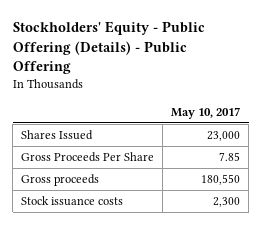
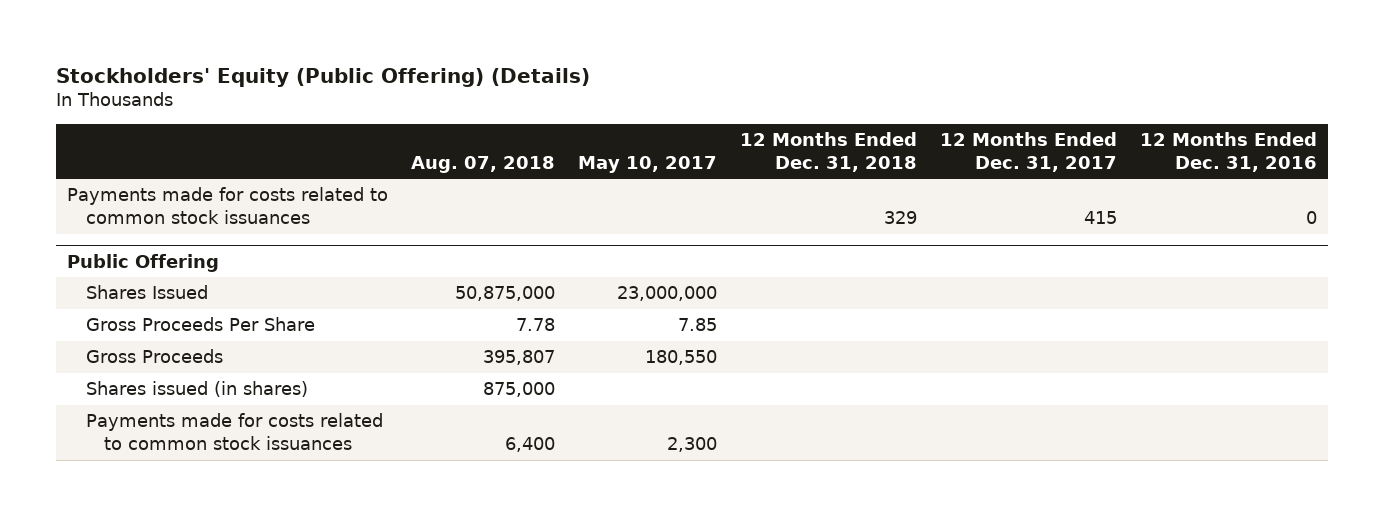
- Stockholders' Equity - Public Offering (Details) - Public Offering
+ Stockholders' Equity (Public Offering) (Details)
- | May 10, 2017
+ | Aug. 07, 2018 | May 10, 2017 | 12 Months Ended Dec. 31, 2018 | 12 Months Ended Dec. 31, 2017 | 12 Months Ended Dec. 31, 2016
- Shares Issued | 23,000
+ Payments made for costs related to common stock issuances | | | 329 | 415 | 0
+ Public Offering
+ Shares Issued | 50,875,000 | 23,000,000 | | |
- Gross proceeds | 180,550
- Stock issuance costs | 2,300
+ Gross Proceeds | 395,807 | 180,550 | | |
+ Shares issued (in shares) | 875,000 | | | |
+ Payments made for costs related to common stock issuances | 6,400 | 2,300 | | |

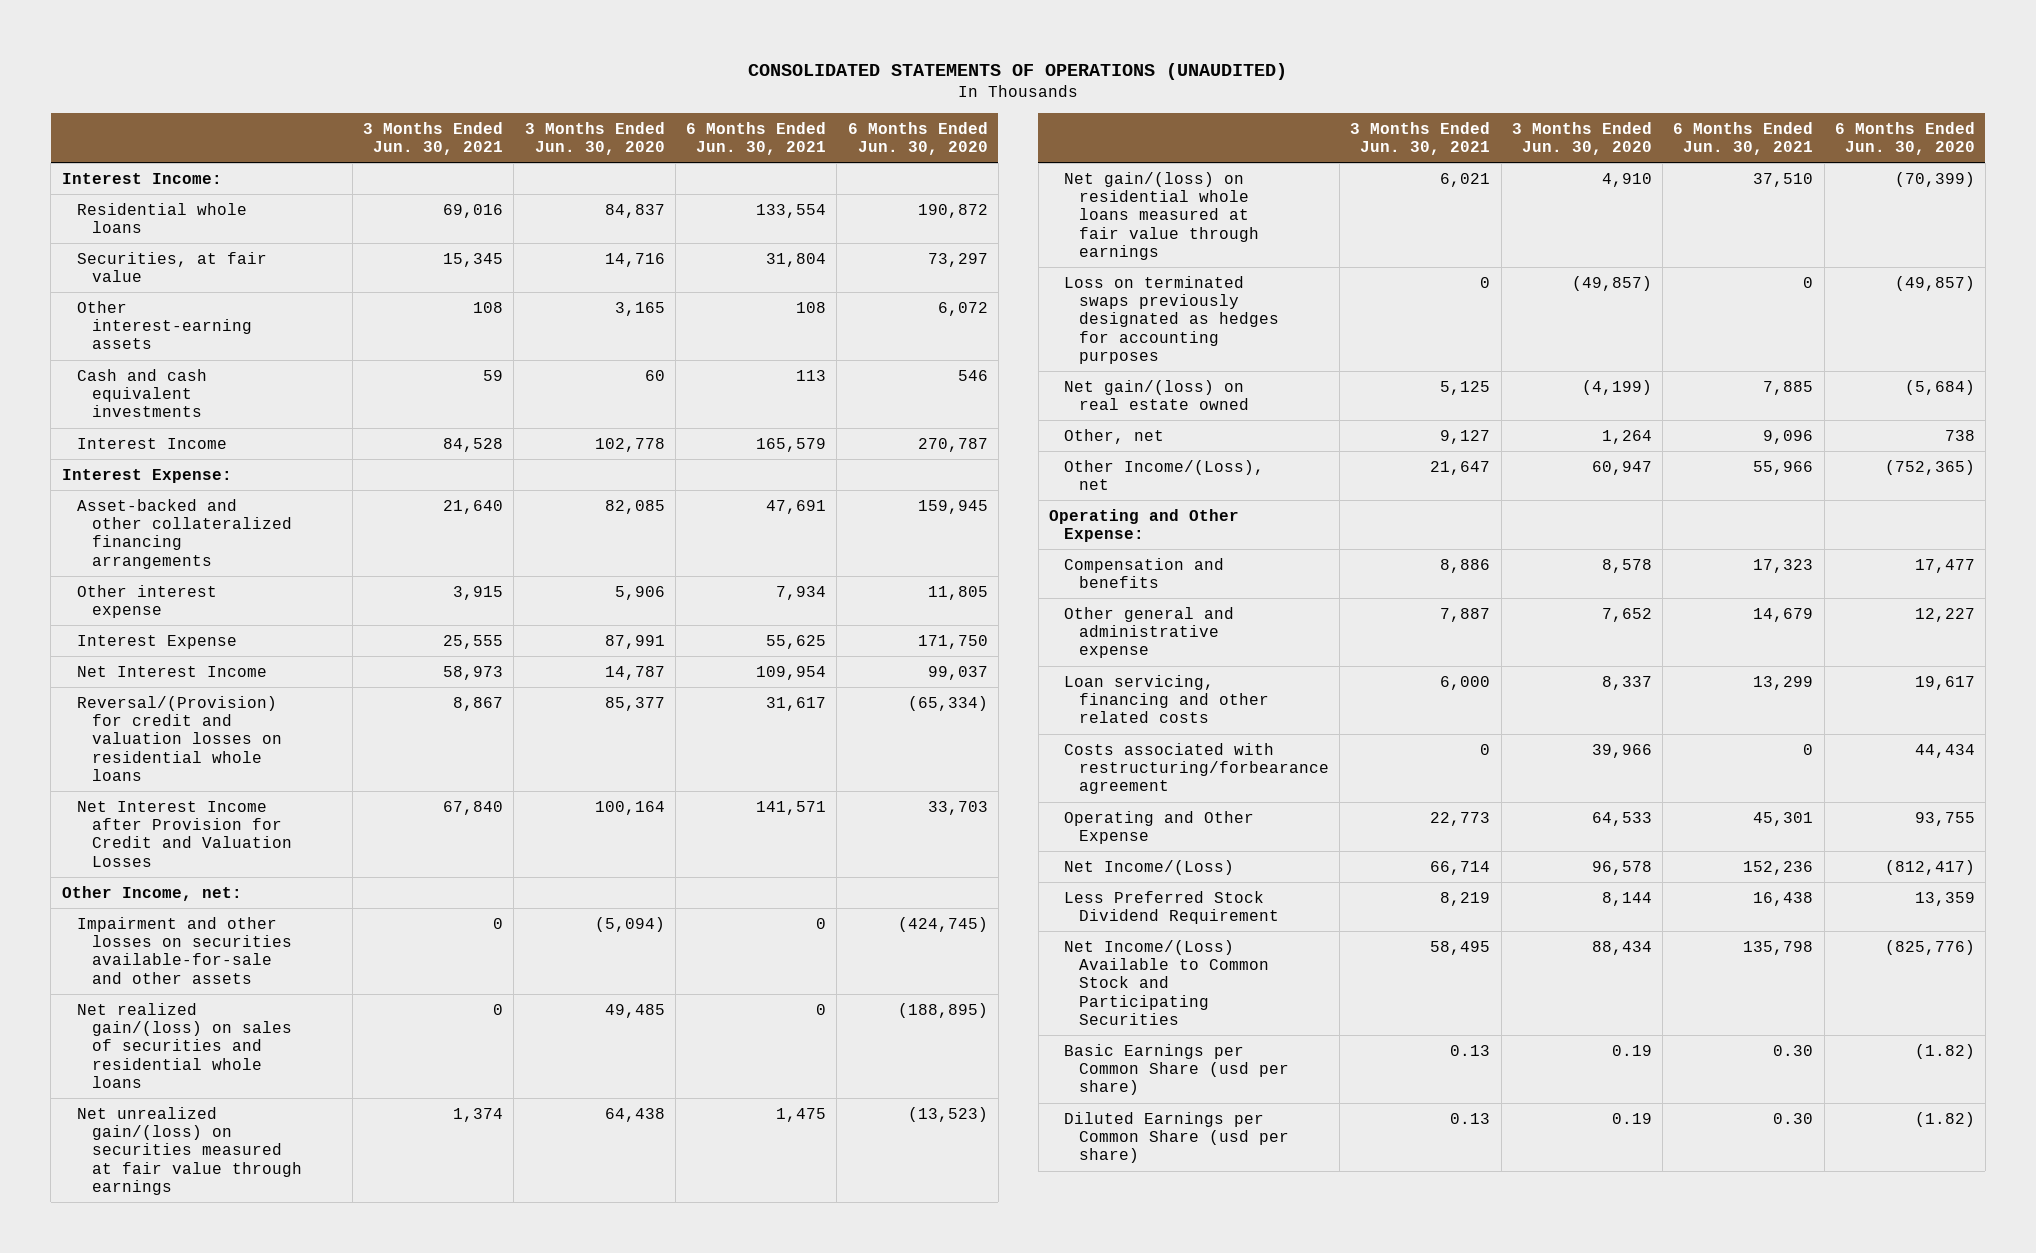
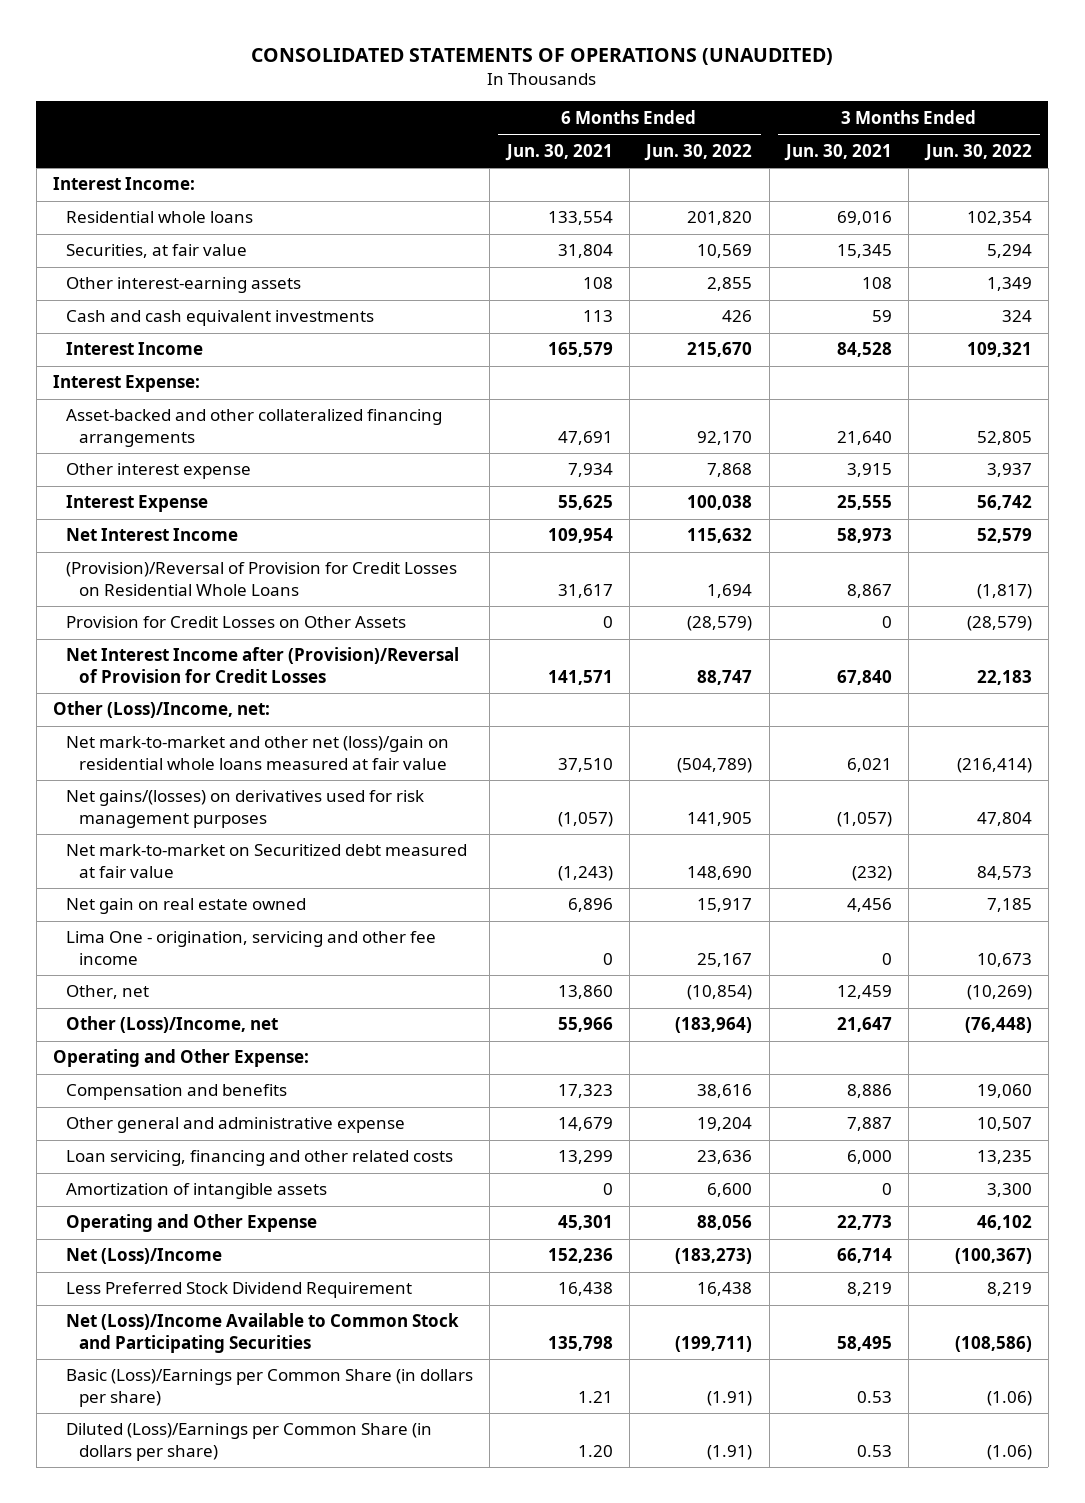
- | 3 Months Ended Jun. 30, 2021 | 3 Months Ended Jun. 30, 2020 | 6 Months Ended Jun. 30, 2021 | 6 Months Ended Jun. 30, 2020
+ | 6 Months Ended Jun. 30, 2021 | 6 Months Ended Jun. 30, 2022 | 3 Months Ended Jun. 30, 2021 | 3 Months Ended Jun. 30, 2022
- Reversal/(Provision) for credit and valuation losses on residential whole loans | 8,867 | 85,377 | 31,617 | (65,334)
- Net Interest Income after Provision for Credit and Valuation Losses | 67,840 | 100,164 | 141,571 | 33,703
- Other Income, net:
- Impairment and other losses on securities available-for-sale and other assets | 0 | (5,094) | 0 | (424,745)
- Net realized gain/(loss) on sales of securities and residential whole loans | 0 | 49,485 | 0 | (188,895)
- Net unrealized gain/(loss) on securities measured at fair value through earnings | 1,374 | 64,438 | 1,475 | (13,523)
- Net gain/(loss) on residential whole loans measured at fair value through earnings | 6,021 | 4,910 | 37,510 | (70,399)
- Loss on terminated swaps previously designated as hedges for accounting purposes | 0 | (49,857) | 0 | (49,857)
- Net gain/(loss) on real estate owned | 5,125 | (4,199) | 7,885 | (5,684)
- Other, net | 9,127 | 1,264 | 9,096 | 738
- Other Income/(Loss), net | 21,647 | 60,947 | 55,966 | (752,365)
+ (Provision)/Reversal of Provision for Credit Losses on Residential Whole Loans | 31,617 | 1,694 | 8,867 | (1,817)
+ Provision for Credit Losses on Other Assets | 0 | (28,579) | 0 | (28,579)
+ Net Interest Income after (Provision)/Reversal of Provision for Credit Losses | 141,571 | 88,747 | 67,840 | 22,183
+ Other (Loss)/Income, net:
+ Net mark-to-market and other net (loss)/gain on residential whole loans measured at fair value | 37,510 | (504,789) | 6,021 | (216,414)
+ Net gains/(losses) on derivatives used for risk management purposes | (1,057) | 141,905 | (1,057) | 47,804
+ Net mark-to-market on Securitized debt measured at fair value | (1,243) | 148,690 | (232) | 84,573
+ Net gain on real estate owned | 6,896 | 15,917 | 4,456 | 7,185
+ Lima One - origination, servicing and other fee income | 0 | 25,167 | 0 | 10,673
+ Other, net | 13,860 | (10,854) | 12,459 | (10,269)
+ Other (Loss)/Income, net | 55,966 | (183,964) | 21,647 | (76,448)
- Costs associated with restructuring/forbearance agreement | 0 | 39,966 | 0 | 44,434
+ Amortization of intangible assets | 0 | 6,600 | 0 | 3,300
- Net Income/(Loss) | 66,714 | 96,578 | 152,236 | (812,417)
+ Net (Loss)/Income | 152,236 | (183,273) | 66,714 | (100,367)
- Net Income/(Loss) Available to Common Stock and Participating Securities | 58,495 | 88,434 | 135,798 | (825,776)
- Basic Earnings per Common Share (usd per share) | 0.13 | 0.19 | 0.30 | (1.82)
- Diluted Earnings per Common Share (usd per share) | 0.13 | 0.19 | 0.30 | (1.82)
+ Net (Loss)/Income Available to Common Stock and Participating Securities | 135,798 | (199,711) | 58,495 | (108,586)
+ Basic (Loss)/Earnings per Common Share (in dollars per share) | 1.21 | (1.91) | 0.53 | (1.06)
+ Diluted (Loss)/Earnings per Common Share (in dollars per share) | 1.20 | (1.91) | 0.53 | (1.06)

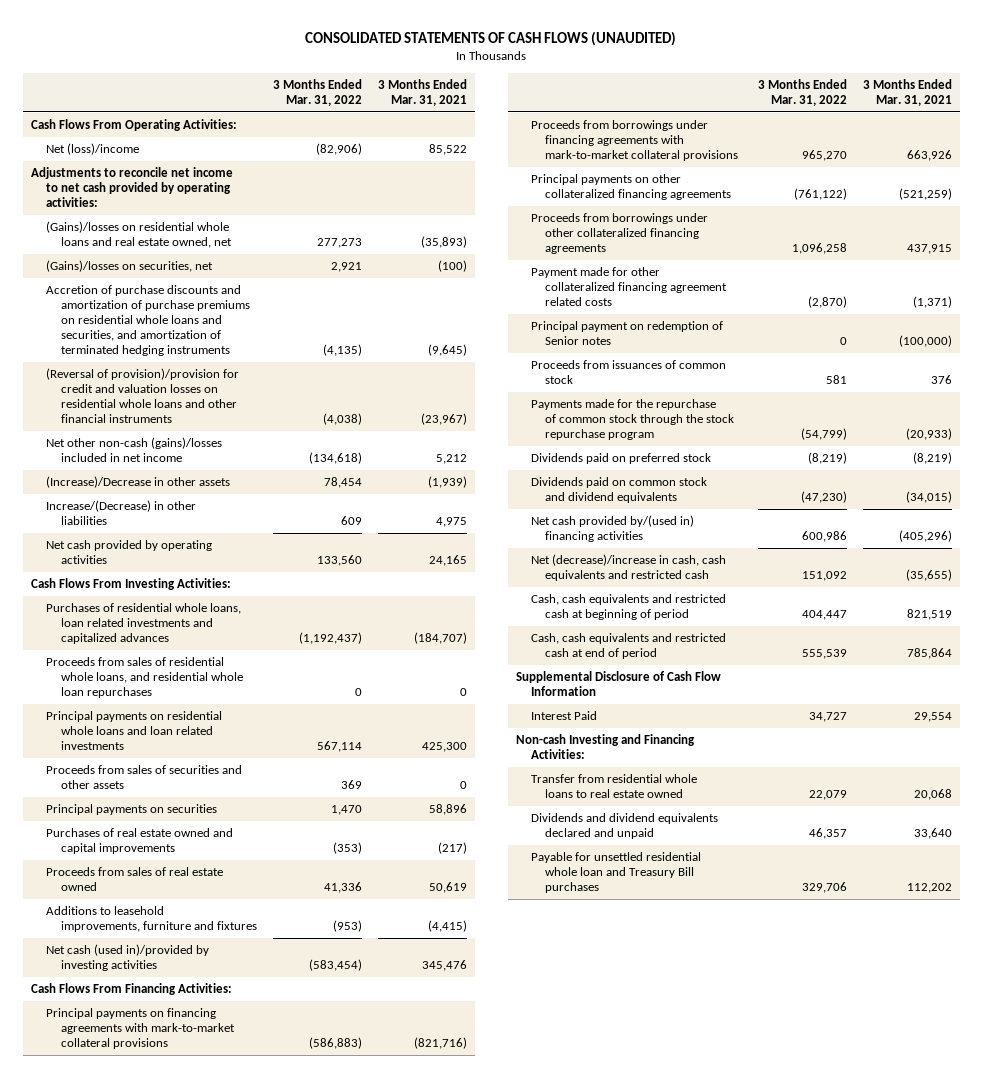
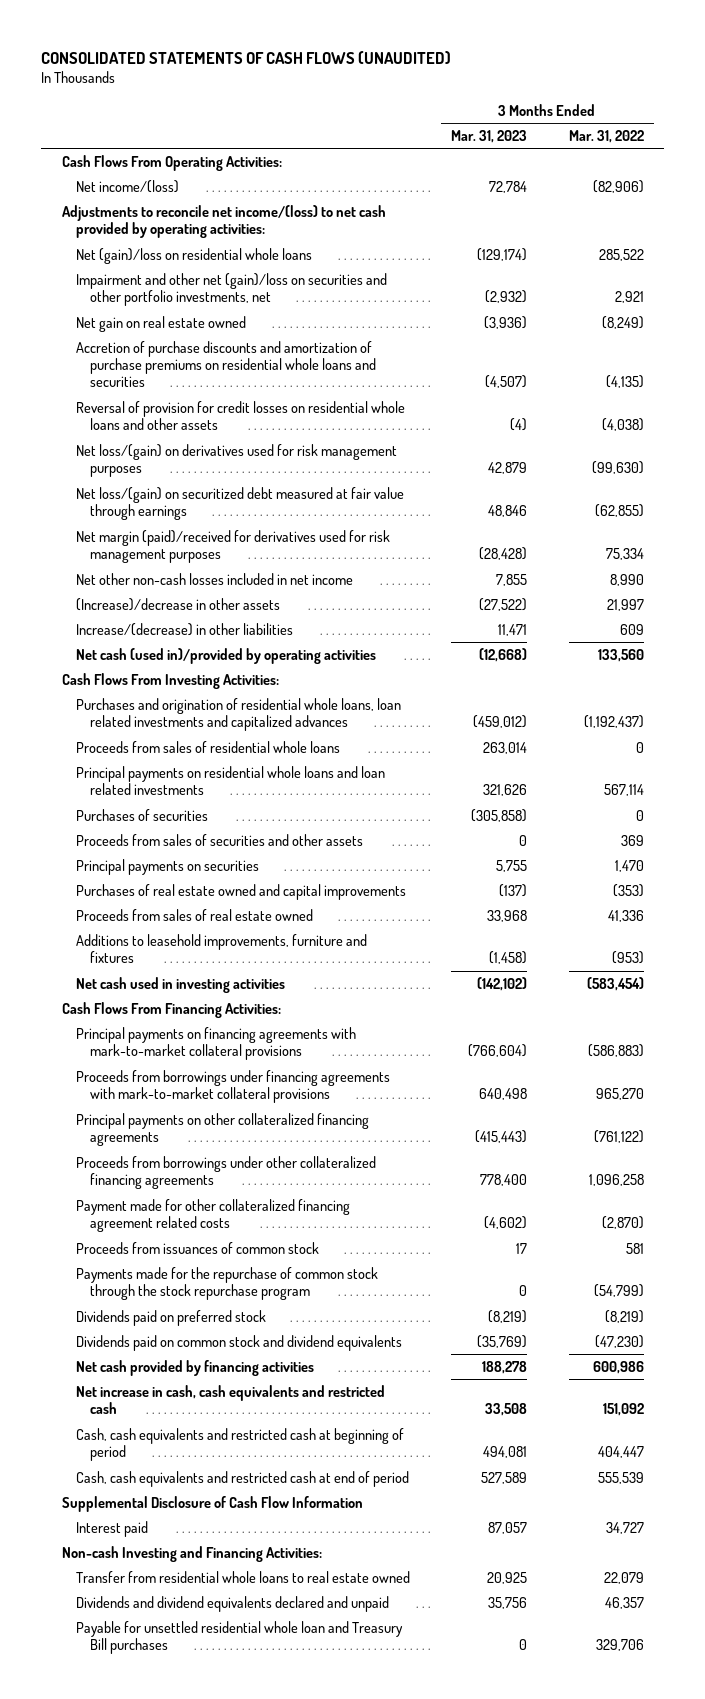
- | 3 Months Ended Mar. 31, 2022 | 3 Months Ended Mar. 31, 2021
+ | 3 Months Ended Mar. 31, 2023 | 3 Months Ended Mar. 31, 2022
- Net (loss)/income | (82,906) | 85,522
- Adjustments to reconcile net income to net cash provided by operating activities:
- (Gains)/losses on residential whole loans and real estate owned, net | 277,273 | (35,893)
- (Gains)/losses on securities, net | 2,921 | (100)
- Accretion of purchase discounts and amortization of purchase premiums on residential whole loans and securities, and amortization of terminated hedging instruments | (4,135) | (9,645)
- (Reversal of provision)/provision for credit and valuation losses on residential whole loans and other financial instruments | (4,038) | (23,967)
- Net other non-cash (gains)/losses included in net income | (134,618) | 5,212
- (Increase)/Decrease in other assets | 78,454 | (1,939)
- Increase/(Decrease) in other liabilities | 609 | 4,975
- Net cash provided by operating activities | 133,560 | 24,165
+ Net income/(loss) | 72,784 | (82,906)
+ Adjustments to reconcile net income/(loss) to net cash provided by operating activities:
+ Net (gain)/loss on residential whole loans | (129,174) | 285,522
+ Impairment and other net (gain)/loss on securities and other portfolio investments, net | (2,932) | 2,921
+ Net gain on real estate owned | (3,936) | (8,249)
+ Accretion of purchase discounts and amortization of purchase premiums on residential whole loans and securities | (4,507) | (4,135)
+ Reversal of provision for credit losses on residential whole loans and other assets | (4) | (4,038)
+ Net loss/(gain) on derivatives used for risk management purposes | 42,879 | (99,630)
+ Net loss/(gain) on securitized debt measured at fair value through earnings | 48,846 | (62,855)
+ Net margin (paid)/received for derivatives used for risk management purposes | (28,428) | 75,334
+ Net other non-cash losses included in net income | 7,855 | 8,990
+ (Increase)/decrease in other assets | (27,522) | 21,997
+ Increase/(decrease) in other liabilities | 11,471 | 609
+ Net cash (used in)/provided by operating activities | (12,668) | 133,560
- Purchases of residential whole loans, loan related investments and capitalized advances | (1,192,437) | (184,707)
- Proceeds from sales of residential whole loans, and residential whole loan repurchases | 0 | 0
+ Purchases and origination of residential whole loans, loan related investments and capitalized advances | (459,012) | (1,192,437)
+ Proceeds from sales of residential whole loans | 263,014 | 0
+ Purchases of securities | (305,858) | 0
- Net cash (used in)/provided by investing activities | (583,454) | 345,476
+ Net cash used in investing activities | (142,102) | (583,454)
- Principal payment on redemption of Senior notes | 0 | (100,000)
- Net cash provided by/(used in) financing activities | 600,986 | (405,296)
- Net (decrease)/increase in cash, cash equivalents and restricted cash | 151,092 | (35,655)
+ Net cash provided by financing activities | 188,278 | 600,986
+ Net increase in cash, cash equivalents and restricted cash | 33,508 | 151,092
- Interest Paid | 34,727 | 29,554
+ Interest paid | 87,057 | 34,727

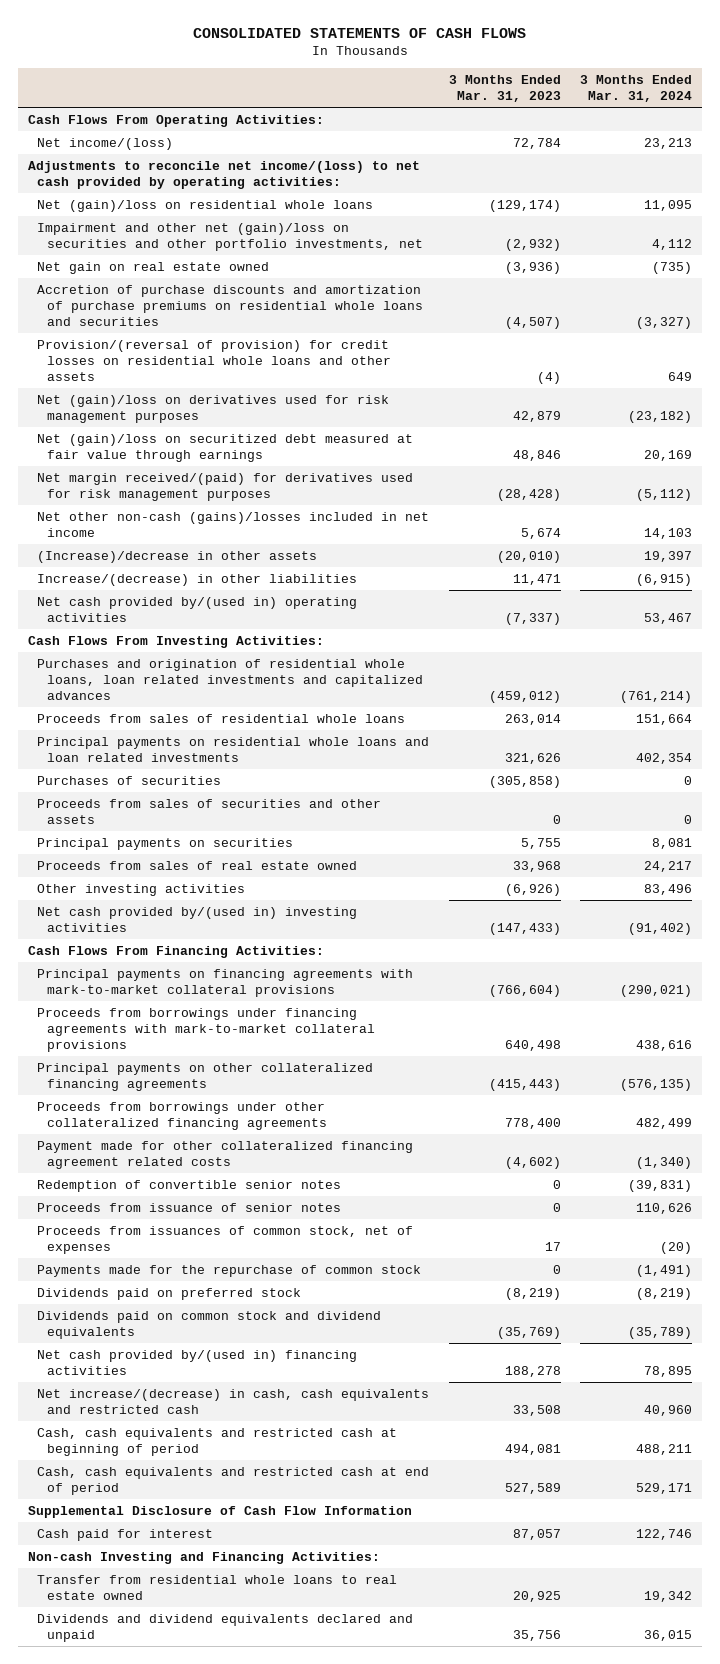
- CONSOLIDATED STATEMENTS OF CASH FLOWS (UNAUDITED)
+ CONSOLIDATED STATEMENTS OF CASH FLOWS
- | 3 Months Ended Mar. 31, 2023 | 3 Months Ended Mar. 31, 2022
+ | 3 Months Ended Mar. 31, 2023 | 3 Months Ended Mar. 31, 2024
- Reversal of provision for credit losses on residential whole loans and other assets | (4) | (4,038)
- Net loss/(gain) on derivatives used for risk management purposes | 42,879 | (99,630)
- Net loss/(gain) on securitized debt measured at fair value through earnings | 48,846 | (62,855)
- Net margin (paid)/received for derivatives used for risk management purposes | (28,428) | 75,334
- Net other non-cash losses included in net income | 7,855 | 8,990
- (Increase)/decrease in other assets | (27,522) | 21,997
+ Provision/(reversal of provision) for credit losses on residential whole loans and other assets | (4) | 649
+ Net (gain)/loss on derivatives used for risk management purposes | 42,879 | (23,182)
+ Net (gain)/loss on securitized debt measured at fair value through earnings | 48,846 | 20,169
+ Net margin received/(paid) for derivatives used for risk management purposes | (28,428) | (5,112)
+ Net other non-cash (gains)/losses included in net income | 5,674 | 14,103
+ (Increase)/decrease in other assets | (20,010) | 19,397
- Net cash (used in)/provided by operating activities | (12,668) | 133,560
+ Net cash provided by/(used in) operating activities | (7,337) | 53,467
- Purchases of real estate owned and capital improvements | (137) | (353)
- Additions to leasehold improvements, furniture and fixtures | (1,458) | (953)
- Net cash used in investing activities | (142,102) | (583,454)
+ Other investing activities | (6,926) | 83,496
+ Net cash provided by/(used in) investing activities | (147,433) | (91,402)
- Proceeds from issuances of common stock | 17 | 581
- Payments made for the repurchase of common stock through the stock repurchase program | 0 | (54,799)
+ Redemption of convertible senior notes | 0 | (39,831)
+ Proceeds from issuance of senior notes | 0 | 110,626
+ Proceeds from issuances of common stock, net of expenses | 17 | (20)
+ Payments made for the repurchase of common stock | 0 | (1,491)
- Net cash provided by financing activities | 188,278 | 600,986
- Net increase in cash, cash equivalents and restricted cash | 33,508 | 151,092
+ Net cash provided by/(used in) financing activities | 188,278 | 78,895
+ Net increase/(decrease) in cash, cash equivalents and restricted cash | 33,508 | 40,960
- Interest paid | 87,057 | 34,727
+ Cash paid for interest | 87,057 | 122,746
- Payable for unsettled residential whole loan and Treasury Bill purchases | 0 | 329,706

